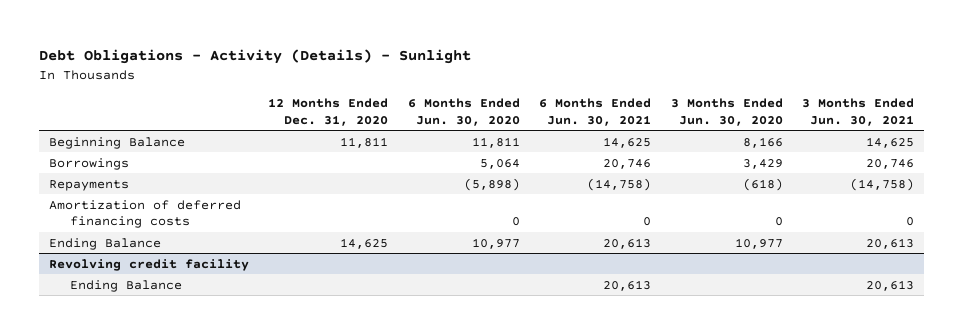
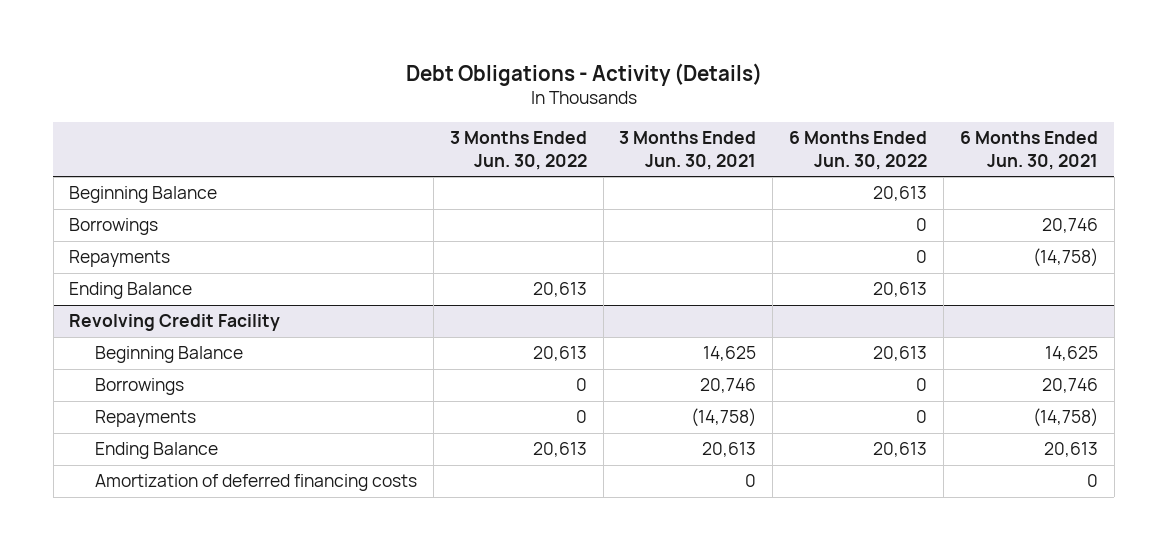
- Debt Obligations - Activity (Details) - Sunlight
+ Debt Obligations - Activity (Details)
- | 12 Months Ended Dec. 31, 2020 | 6 Months Ended Jun. 30, 2020 | 6 Months Ended Jun. 30, 2021 | 3 Months Ended Jun. 30, 2020 | 3 Months Ended Jun. 30, 2021
+ | 3 Months Ended Jun. 30, 2022 | 3 Months Ended Jun. 30, 2021 | 6 Months Ended Jun. 30, 2022 | 6 Months Ended Jun. 30, 2021
+ Beginning Balance | | | 20,613 |
+ Borrowings | | | 0 | 20,746
+ Repayments | | | 0 | (14,758)
+ Ending Balance | 20,613 | | 20,613 |
+ Revolving Credit Facility
- Amortization of deferred financing costs | | 0 | 0 | 0 | 0
- Revolving credit facility
- Ending Balance | | | 20,613 | | 20,613
+ Amortization of deferred financing costs | | 0 | | 0

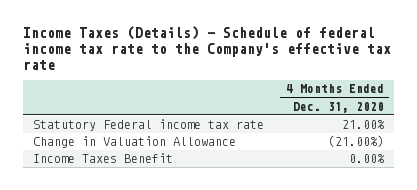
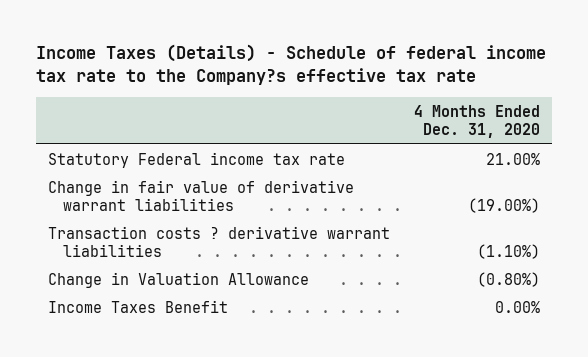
- Income Taxes (Details) - Schedule of federal income tax rate to the Company's effective tax rate
+ Income Taxes (Details) - Schedule of federal income tax rate to the Company?s effective tax rate
- Change in Valuation Allowance | (21.00%)
+ Change in fair value of derivative warrant liabilities | (19.00%)
+ Transaction costs ? derivative warrant liabilities | (1.10%)
+ Change in Valuation Allowance | (0.80%)

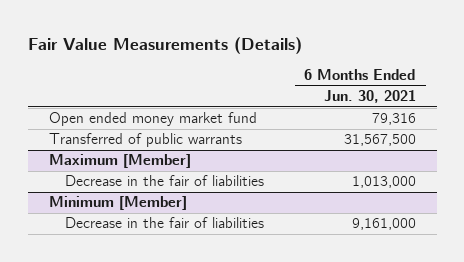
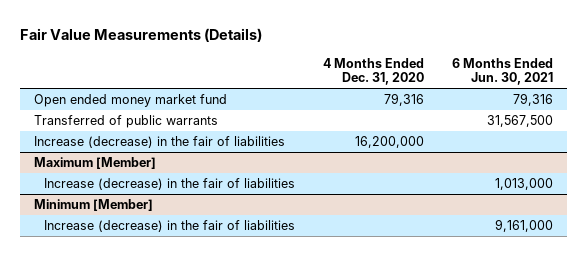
- | 6 Months Ended Jun. 30, 2021
+ | 4 Months Ended Dec. 31, 2020 | 6 Months Ended Jun. 30, 2021
+ Increase (decrease) in the fair of liabilities | 16,200,000 |
@ Maximum [Member]
- Decrease in the fair of liabilities | 1,013,000
+ Increase (decrease) in the fair of liabilities | | 1,013,000
@ Minimum [Member]
- Decrease in the fair of liabilities | 9,161,000
+ Increase (decrease) in the fair of liabilities | | 9,161,000

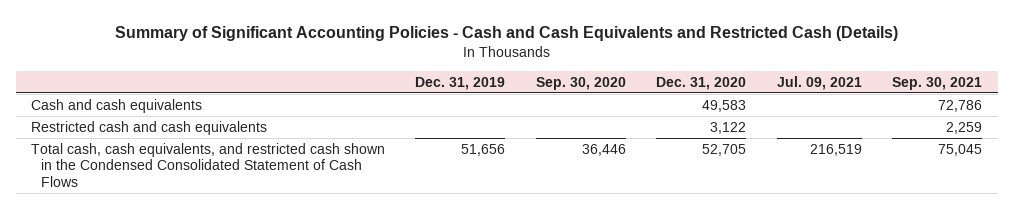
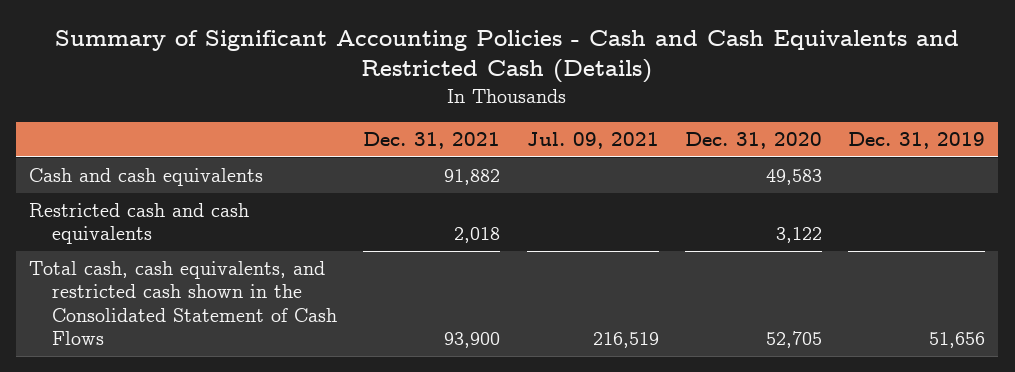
- | Dec. 31, 2019 | Sep. 30, 2020 | Dec. 31, 2020 | Jul. 09, 2021 | Sep. 30, 2021
+ | Dec. 31, 2021 | Jul. 09, 2021 | Dec. 31, 2020 | Dec. 31, 2019
- Total cash, cash equivalents, and restricted cash shown in the Condensed Consolidated Statement of Cash Flows | 51,656 | 36,446 | 52,705 | 216,519 | 75,045
+ Total cash, cash equivalents, and restricted cash shown in the Consolidated Statement of Cash Flows | 93,900 | 216,519 | 52,705 | 51,656

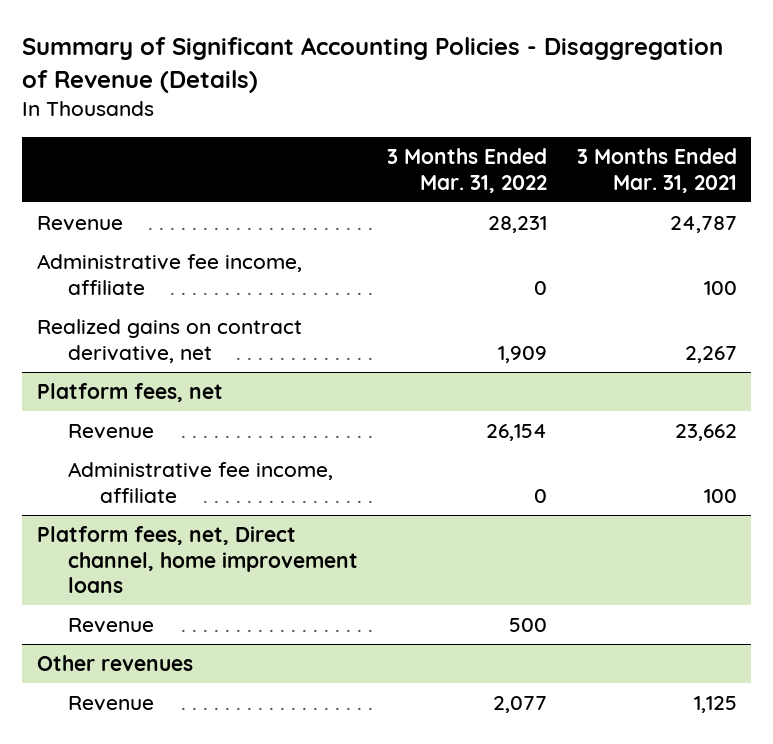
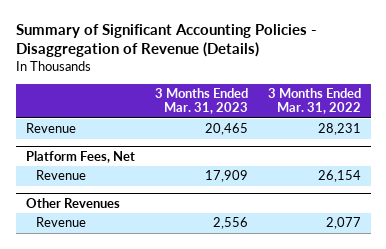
- | 3 Months Ended Mar. 31, 2022 | 3 Months Ended Mar. 31, 2021
+ | 3 Months Ended Mar. 31, 2023 | 3 Months Ended Mar. 31, 2022
- Administrative fee income, affiliate | 0 | 100
- Realized gains on contract derivative, net | 1,909 | 2,267
- Platform fees, net
+ Platform Fees, Net
- Administrative fee income, affiliate | 0 | 100
- Platform fees, net, Direct channel, home improvement loans
- Revenue | 500 |
- Other revenues
+ Other Revenues

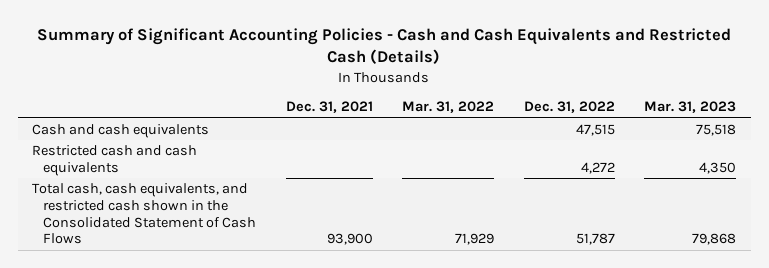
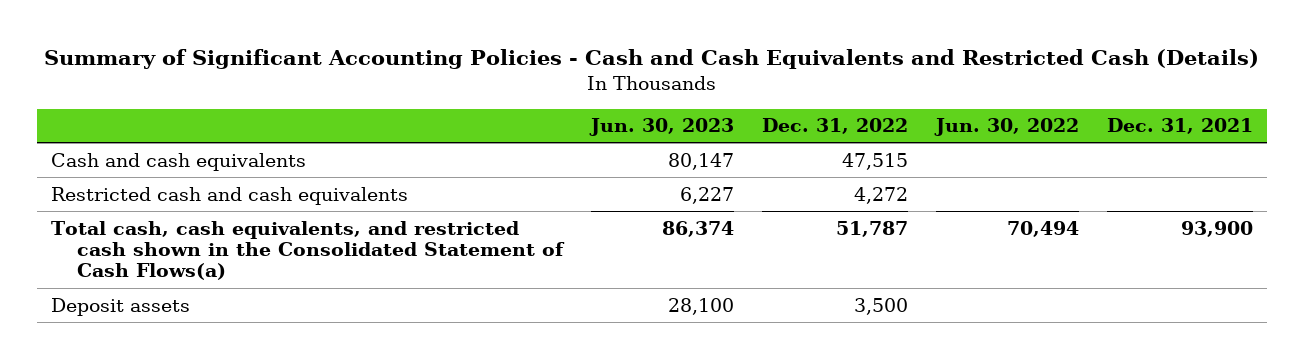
- | Dec. 31, 2021 | Mar. 31, 2022 | Dec. 31, 2022 | Mar. 31, 2023
+ | Jun. 30, 2023 | Dec. 31, 2022 | Jun. 30, 2022 | Dec. 31, 2021
- Total cash, cash equivalents, and restricted cash shown in the Consolidated Statement of Cash Flows | 93,900 | 71,929 | 51,787 | 79,868
+ Total cash, cash equivalents, and restricted cash shown in the Consolidated Statement of Cash Flows(a) | 86,374 | 51,787 | 70,494 | 93,900
+ Deposit assets | 28,100 | 3,500 | |

